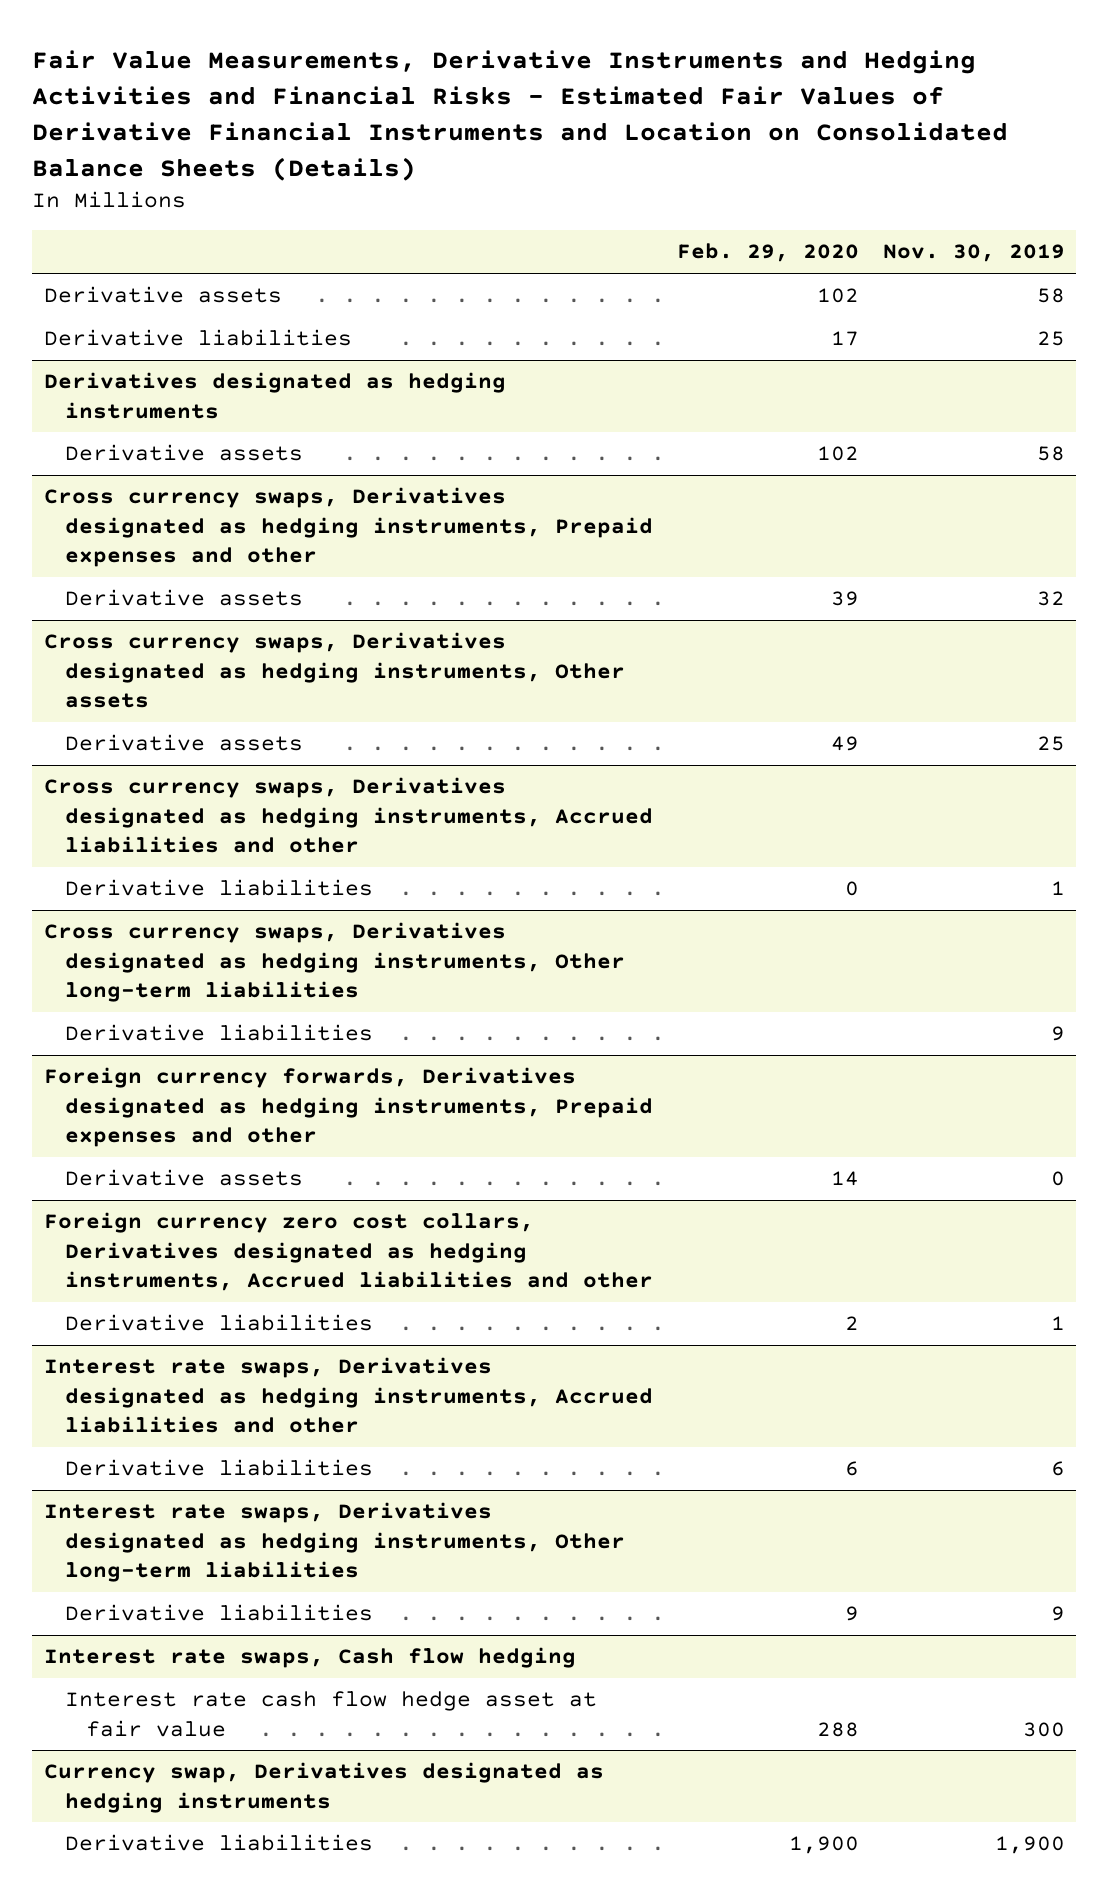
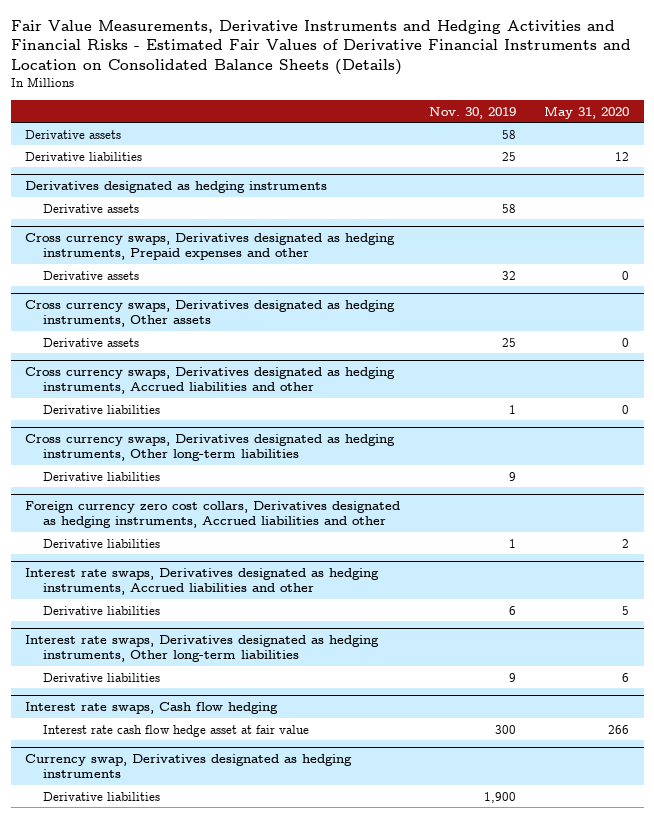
- | Feb. 29, 2020 | Nov. 30, 2019
+ | Nov. 30, 2019 | May 31, 2020
- Foreign currency forwards, Derivatives designated as hedging instruments, Prepaid expenses and other
- Derivative assets | 14 | 0

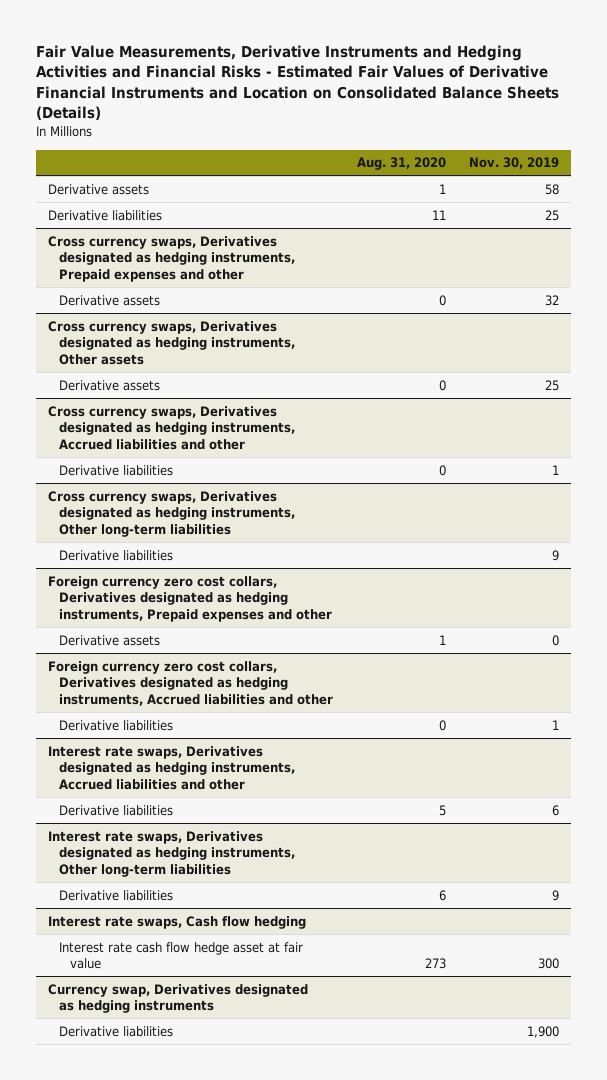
- | Nov. 30, 2019 | May 31, 2020
+ | Aug. 31, 2020 | Nov. 30, 2019
- Derivatives designated as hedging instruments
- Derivative assets | 58 |
+ Foreign currency zero cost collars, Derivatives designated as hedging instruments, Prepaid expenses and other
+ Derivative assets | 1 | 0

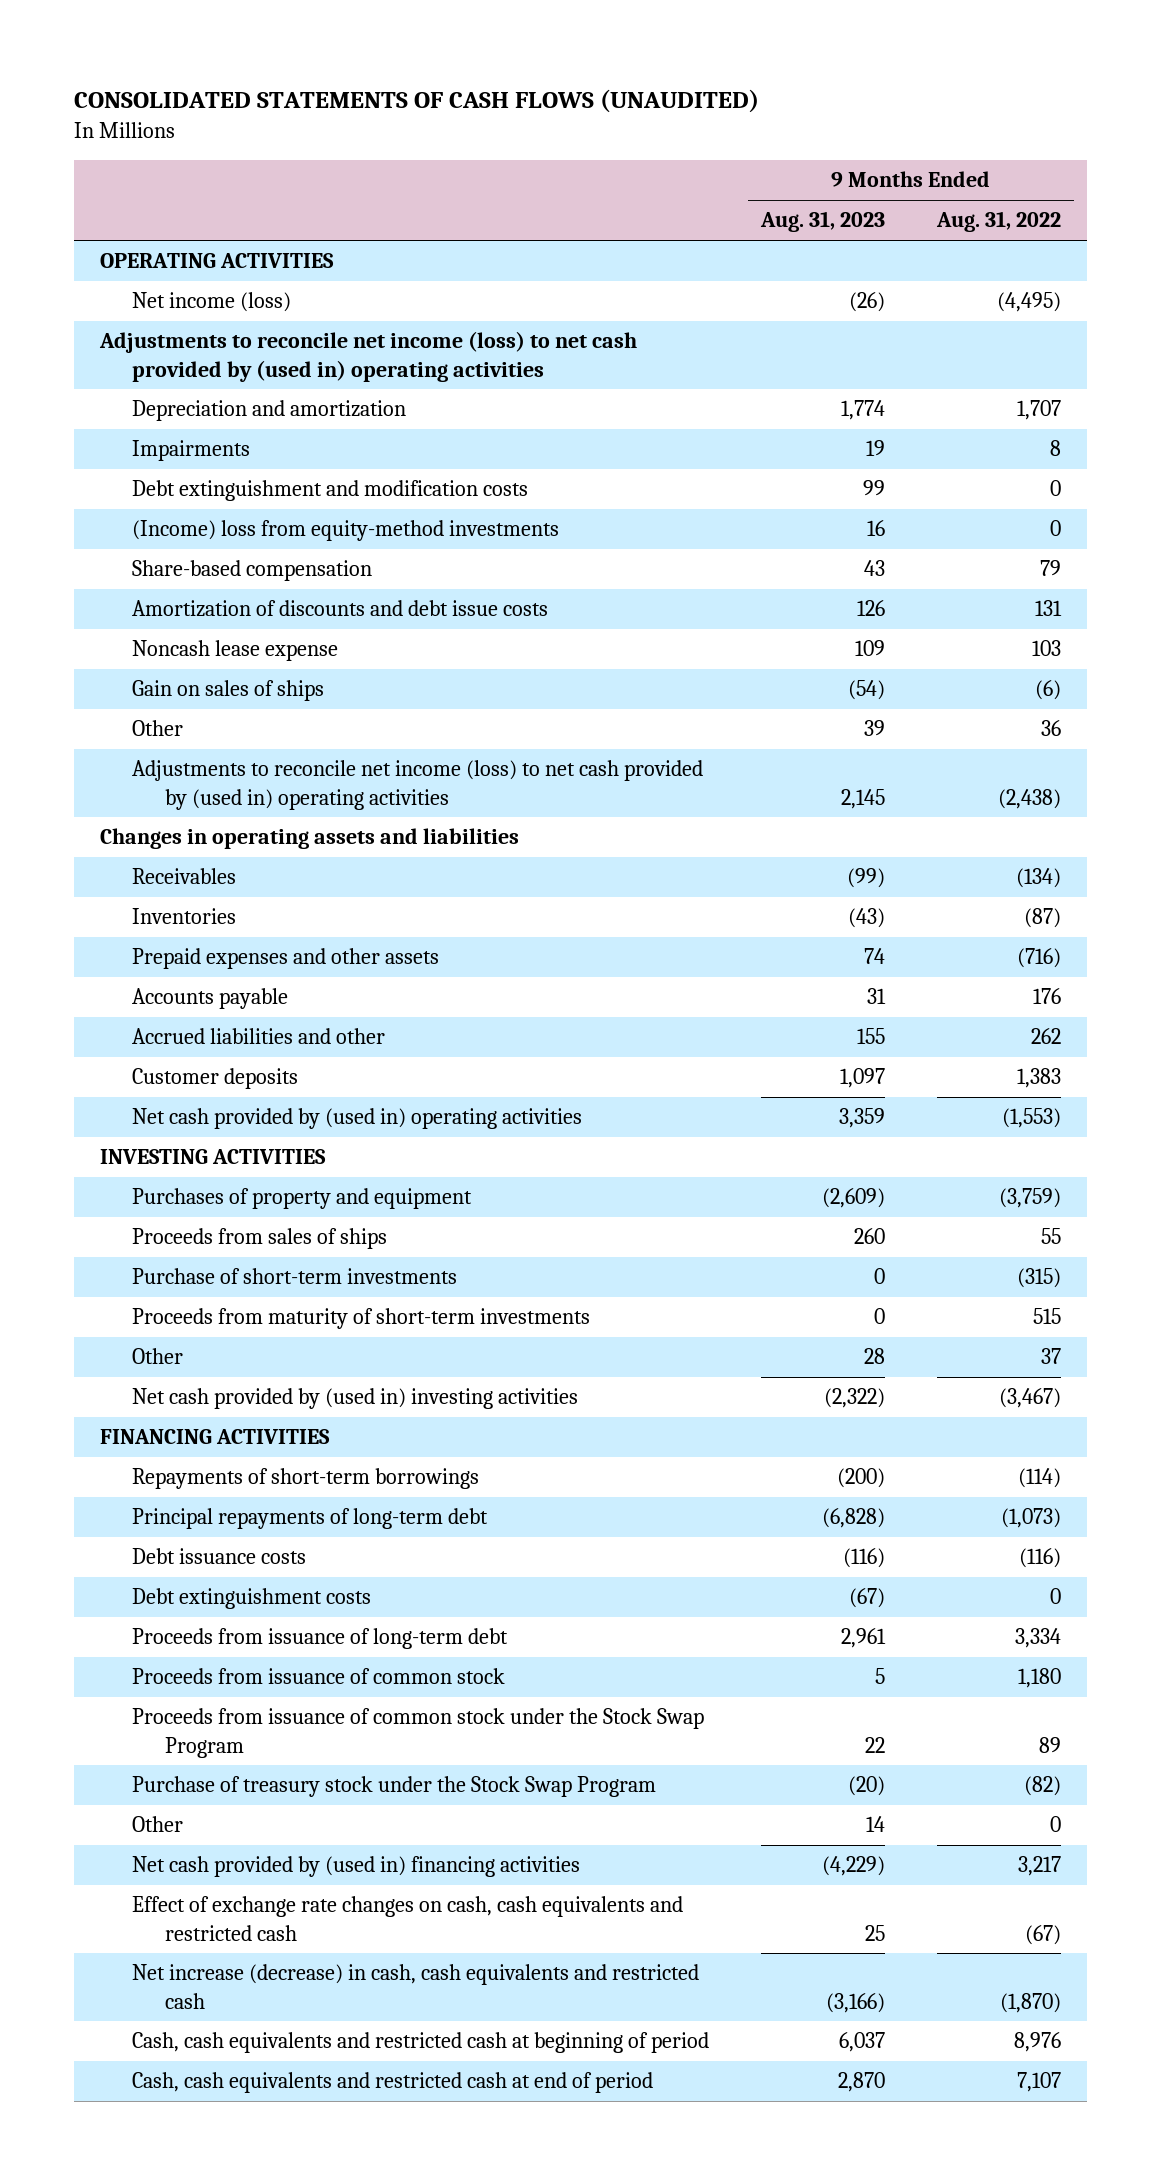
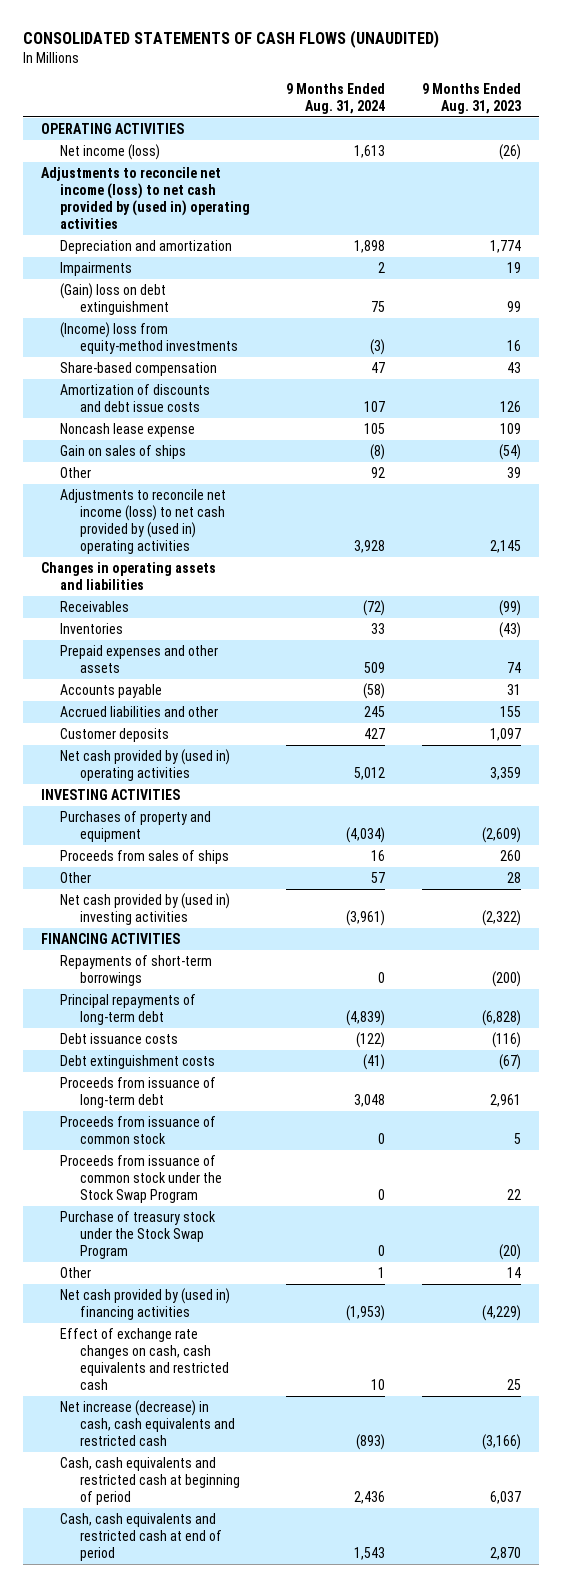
- | 9 Months Ended Aug. 31, 2023 | 9 Months Ended Aug. 31, 2022
+ | 9 Months Ended Aug. 31, 2024 | 9 Months Ended Aug. 31, 2023
- Debt extinguishment and modification costs | 99 | 0
+ (Gain) loss on debt extinguishment | 75 | 99
- Purchase of short-term investments | 0 | (315)
- Proceeds from maturity of short-term investments | 0 | 515

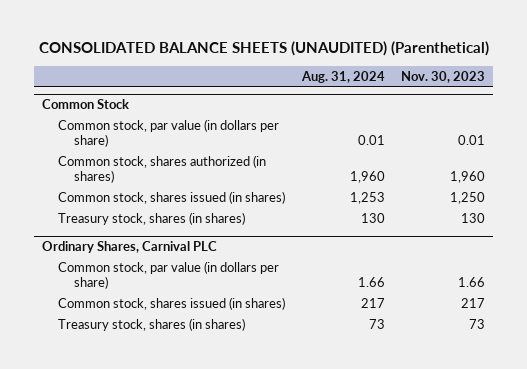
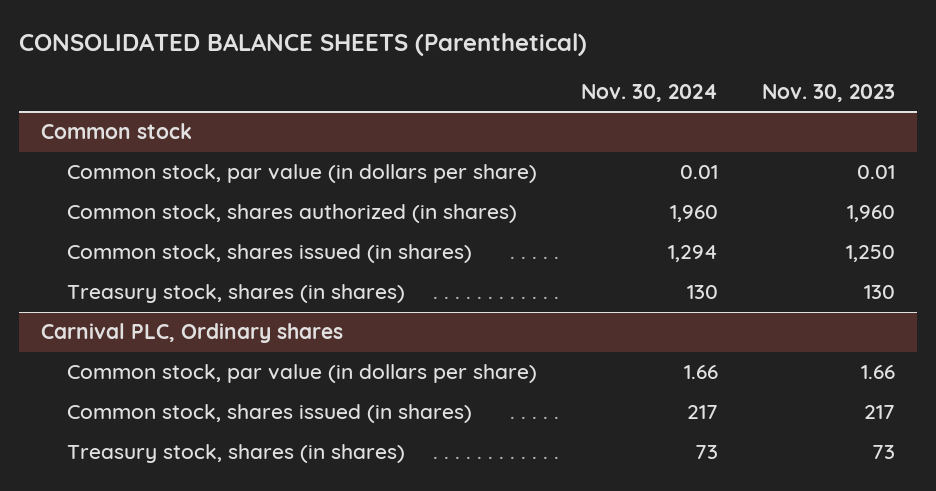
- CONSOLIDATED BALANCE SHEETS (UNAUDITED) (Parenthetical)
+ CONSOLIDATED BALANCE SHEETS (Parenthetical)
- | Aug. 31, 2024 | Nov. 30, 2023
+ | Nov. 30, 2024 | Nov. 30, 2023
- Common Stock
+ Common stock
- Ordinary Shares, Carnival PLC
+ Carnival PLC, Ordinary shares

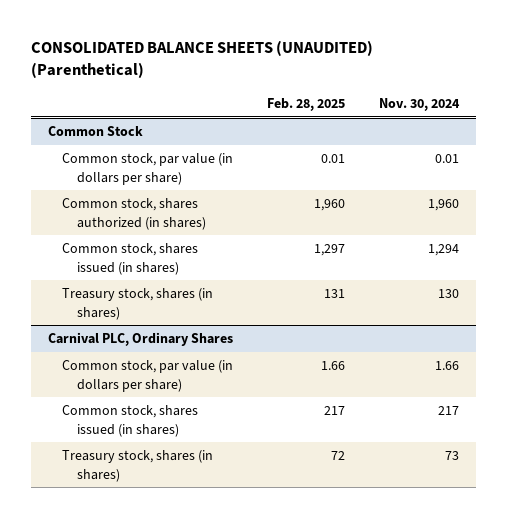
- CONSOLIDATED BALANCE SHEETS (Parenthetical)
+ CONSOLIDATED BALANCE SHEETS (UNAUDITED) (Parenthetical)
- | Nov. 30, 2024 | Nov. 30, 2023
+ | Feb. 28, 2025 | Nov. 30, 2024
- Common stock
+ Common Stock
- Carnival PLC, Ordinary shares
+ Carnival PLC, Ordinary Shares

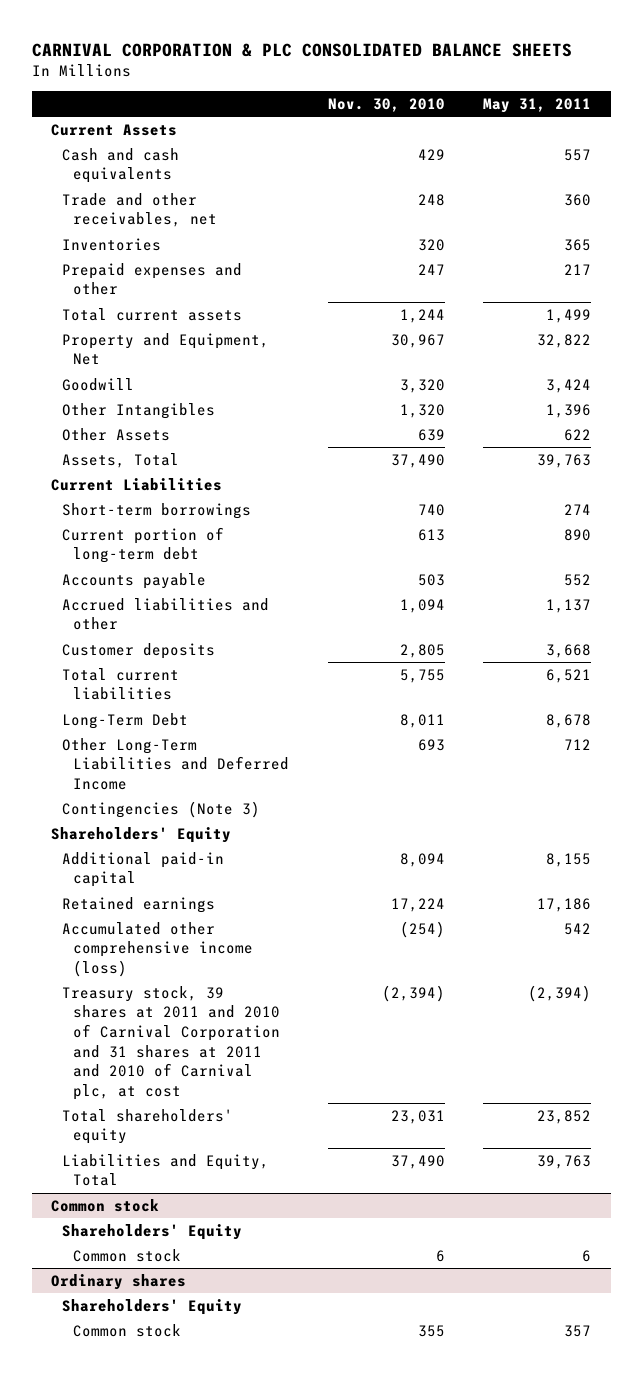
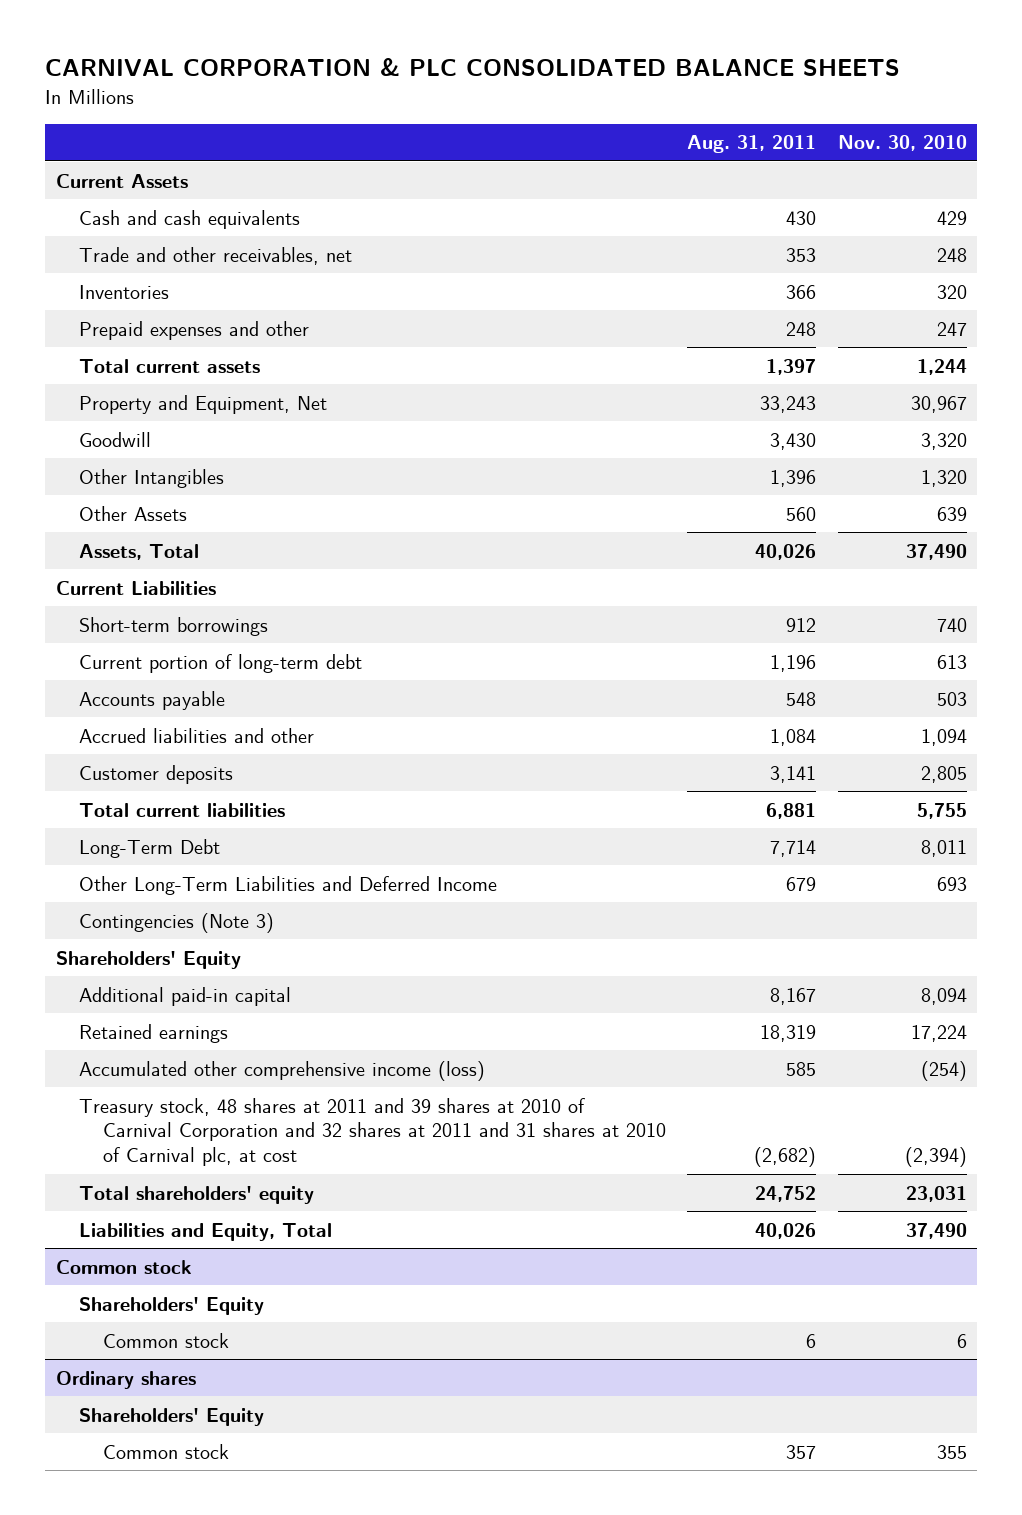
- | Nov. 30, 2010 | May 31, 2011
+ | Aug. 31, 2011 | Nov. 30, 2010
- Treasury stock, 39 shares at 2011 and 2010 of Carnival Corporation and 31 shares at 2011 and 2010 of Carnival plc, at cost | (2,394) | (2,394)
+ Treasury stock, 48 shares at 2011 and 39 shares at 2010 of Carnival Corporation and 32 shares at 2011 and 31 shares at 2010 of Carnival plc, at cost | (2,682) | (2,394)

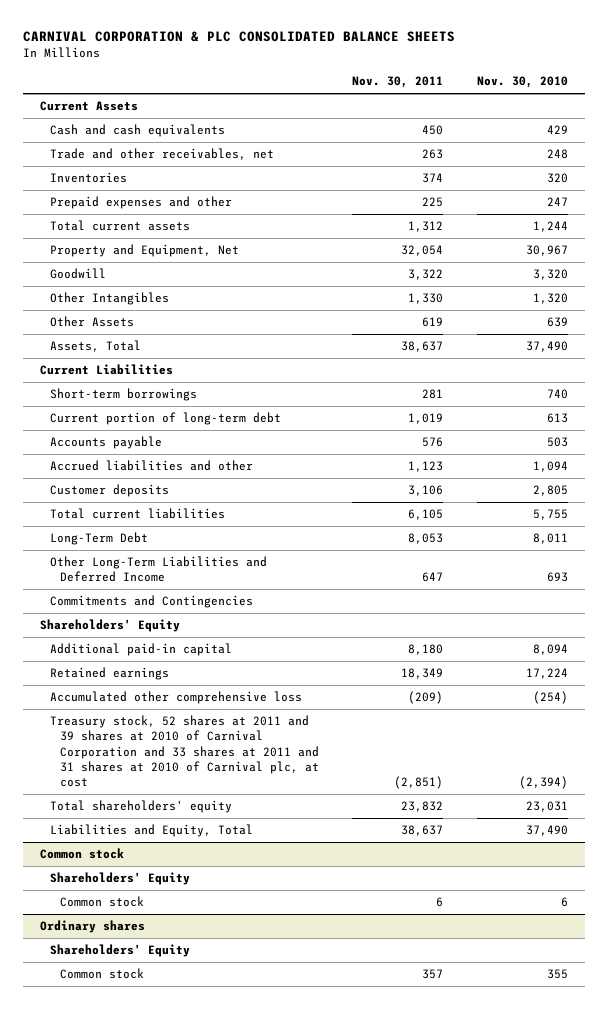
- | Aug. 31, 2011 | Nov. 30, 2010
+ | Nov. 30, 2011 | Nov. 30, 2010
- Contingencies (Note 3)
+ Commitments and Contingencies
- Accumulated other comprehensive income (loss) | 585 | (254)
- Treasury stock, 48 shares at 2011 and 39 shares at 2010 of Carnival Corporation and 32 shares at 2011 and 31 shares at 2010 of Carnival plc, at cost | (2,682) | (2,394)
+ Accumulated other comprehensive loss | (209) | (254)
+ Treasury stock, 52 shares at 2011 and 39 shares at 2010 of Carnival Corporation and 33 shares at 2011 and 31 shares at 2010 of Carnival plc, at cost | (2,851) | (2,394)

